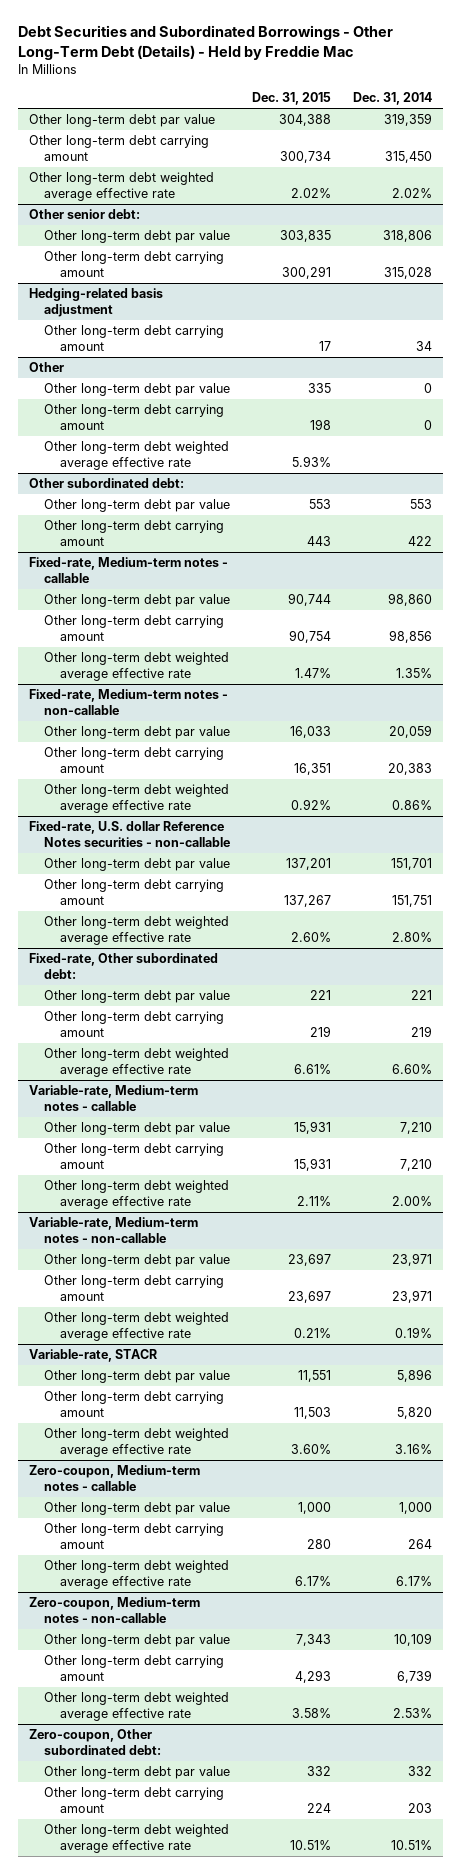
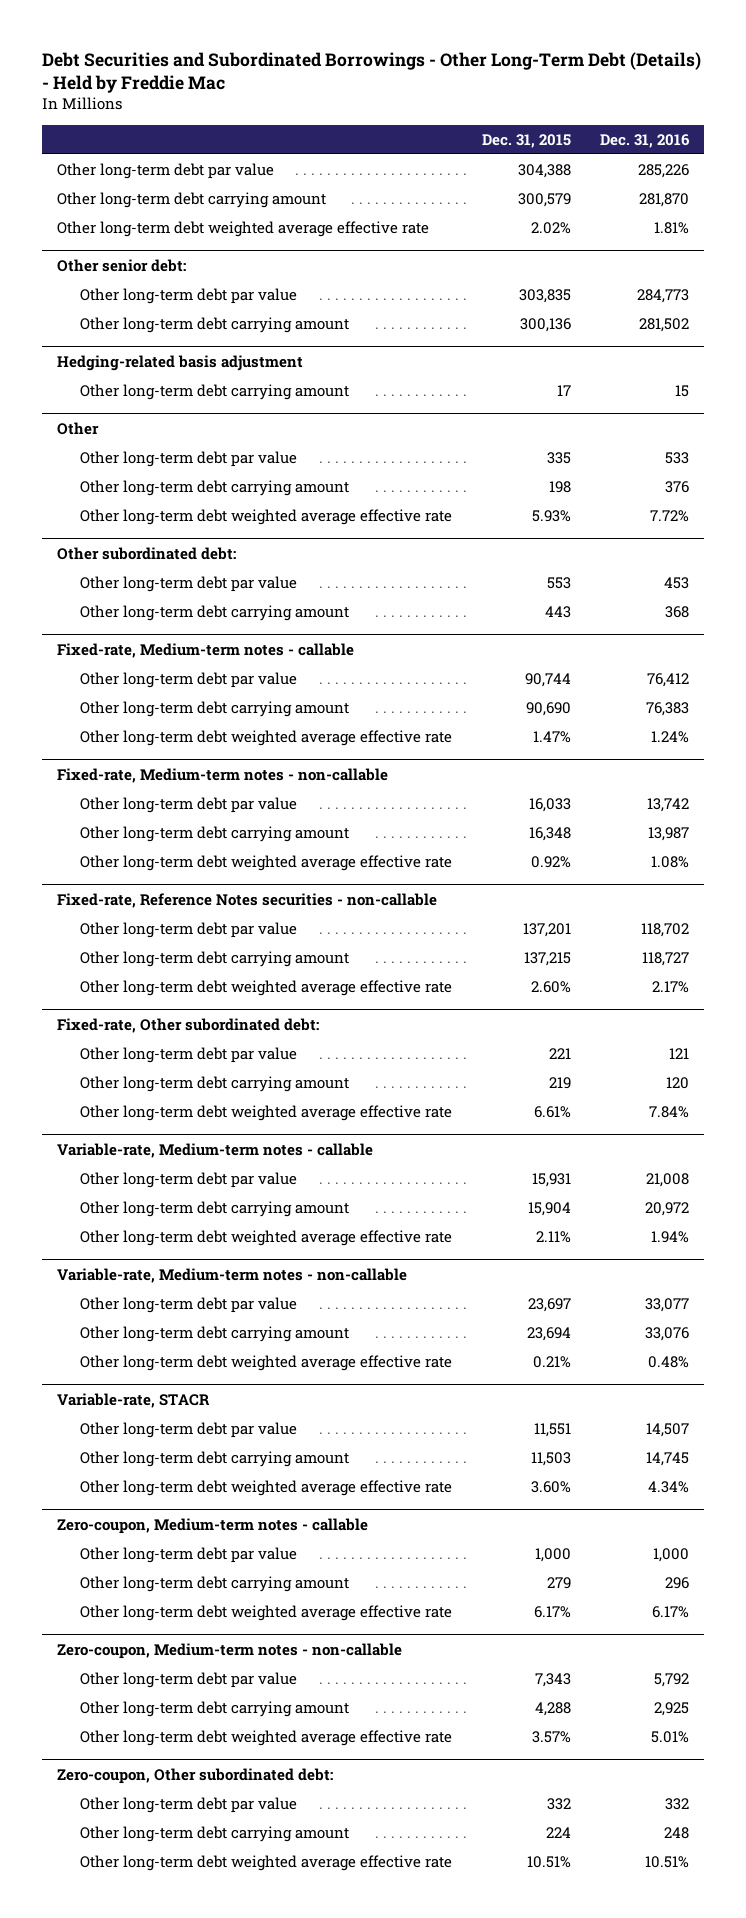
- | Dec. 31, 2015 | Dec. 31, 2014
+ | Dec. 31, 2015 | Dec. 31, 2016
- Other long-term debt carrying amount | 300,734 | 315,450
+ Other long-term debt carrying amount | 300,579 | 281,870
@ Other senior debt:
- Other long-term debt carrying amount | 300,291 | 315,028
+ Other long-term debt carrying amount | 300,136 | 281,502
@ Fixed-rate, Medium-term notes - callable
- Other long-term debt carrying amount | 90,754 | 98,856
+ Other long-term debt carrying amount | 90,690 | 76,383
@ Fixed-rate, Medium-term notes - non-callable
- Other long-term debt carrying amount | 16,351 | 20,383
+ Other long-term debt carrying amount | 16,348 | 13,987
- Fixed-rate, U.S. dollar Reference Notes securities - non-callable
+ Fixed-rate, Reference Notes securities - non-callable
- Other long-term debt carrying amount | 137,267 | 151,751
+ Other long-term debt carrying amount | 137,215 | 118,727
@ Variable-rate, Medium-term notes - callable
- Other long-term debt carrying amount | 15,931 | 7,210
+ Other long-term debt carrying amount | 15,904 | 20,972
@ Variable-rate, Medium-term notes - non-callable
- Other long-term debt carrying amount | 23,697 | 23,971
+ Other long-term debt carrying amount | 23,694 | 33,076
@ Zero-coupon, Medium-term notes - callable
- Other long-term debt carrying amount | 280 | 264
+ Other long-term debt carrying amount | 279 | 296
@ Zero-coupon, Medium-term notes - non-callable
- Other long-term debt carrying amount | 4,293 | 6,739
- Other long-term debt weighted average effective rate | 3.58% | 2.53%
+ Other long-term debt carrying amount | 4,288 | 2,925
+ Other long-term debt weighted average effective rate | 3.57% | 5.01%

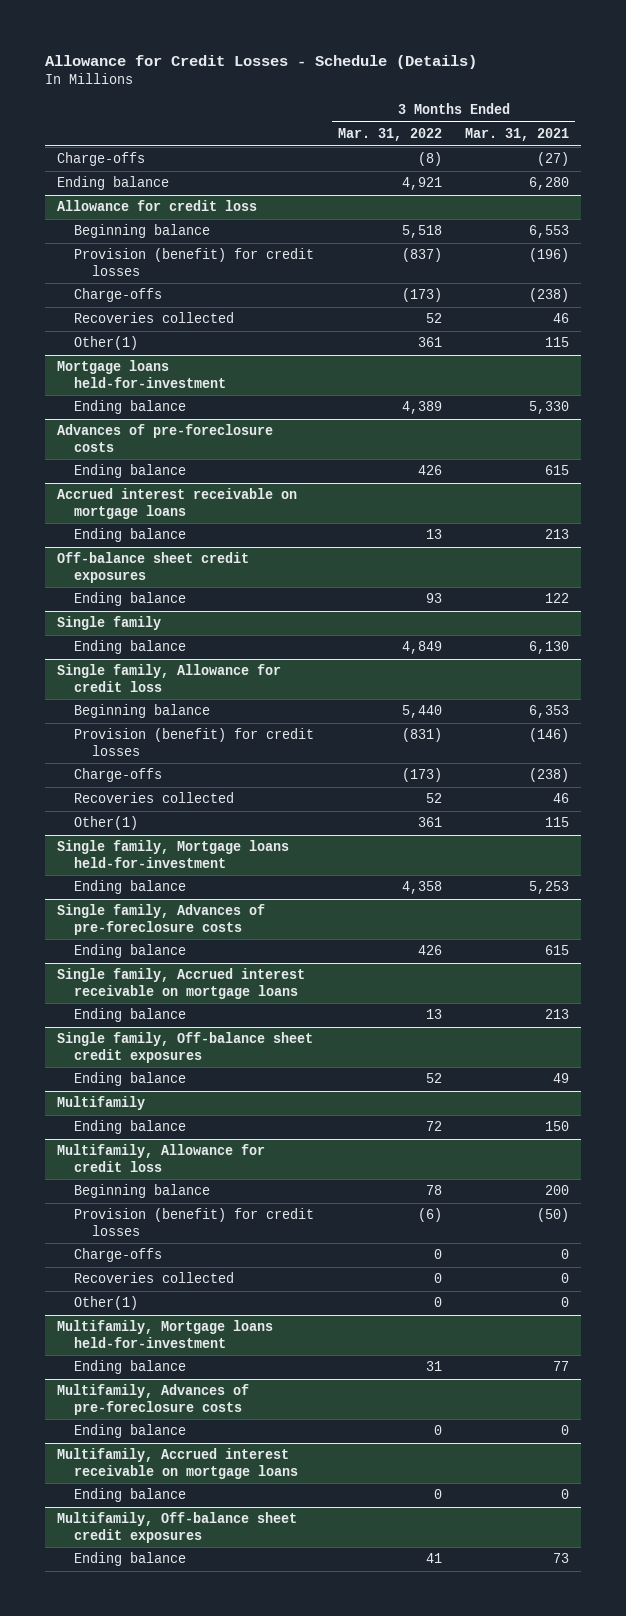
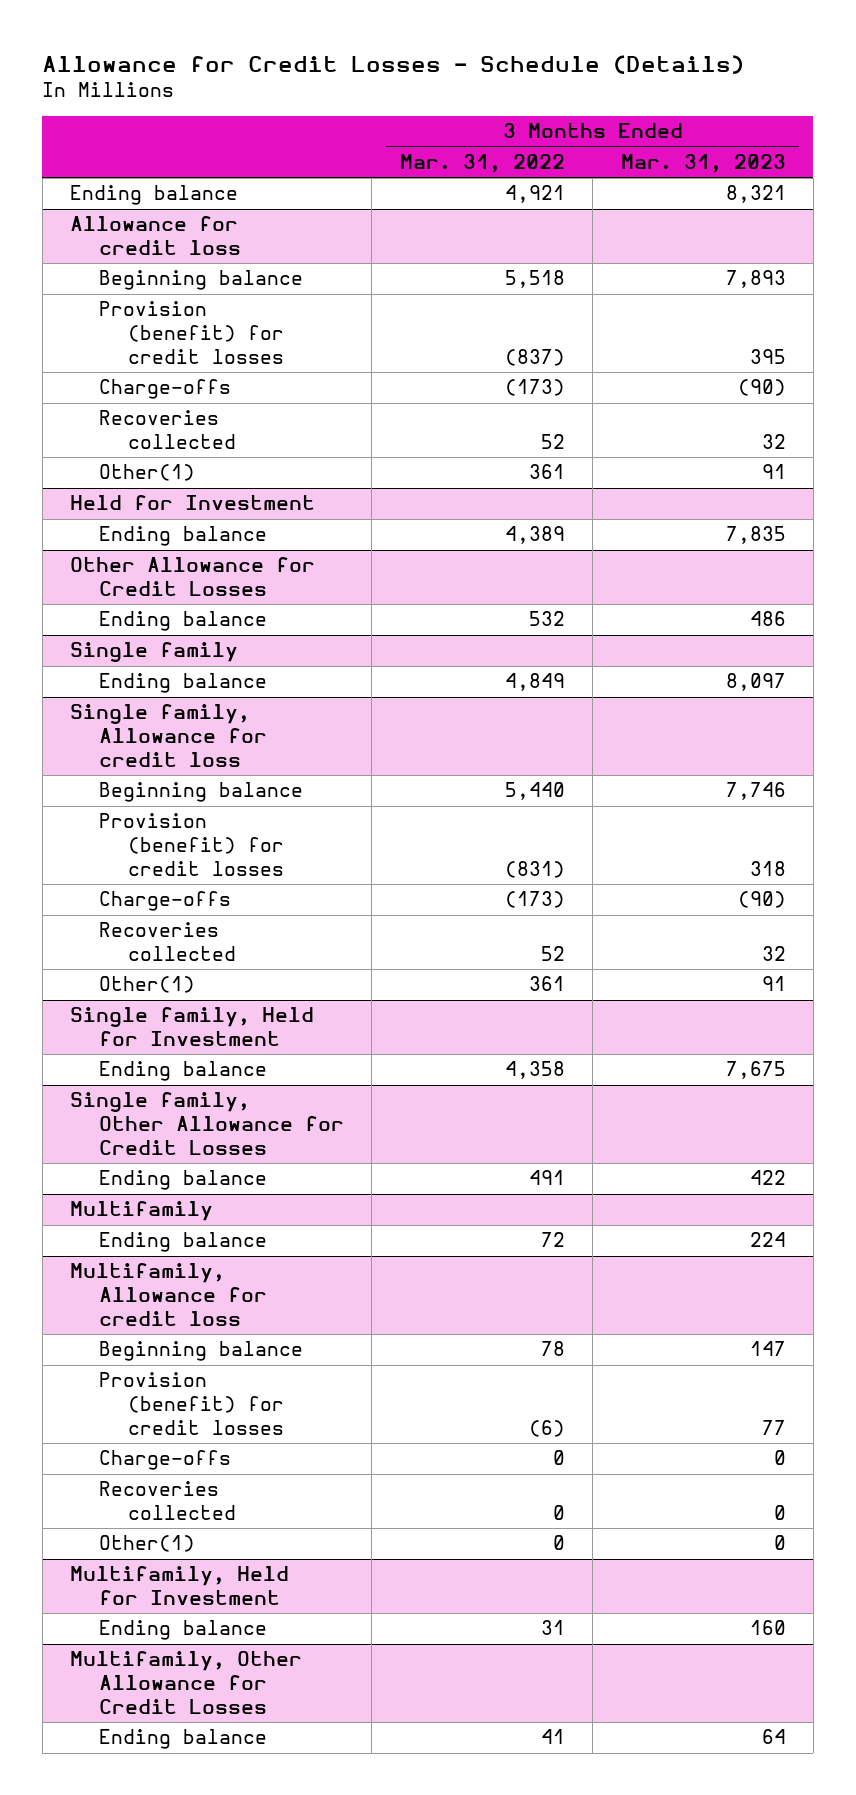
- | 3 Months Ended Mar. 31, 2022 | 3 Months Ended Mar. 31, 2021
+ | 3 Months Ended Mar. 31, 2022 | 3 Months Ended Mar. 31, 2023
- Charge-offs | (8) | (27)
- Mortgage loans held-for-investment
+ Held for Investment
- Advances of pre-foreclosure costs
- Ending balance | 426 | 615
- Accrued interest receivable on mortgage loans
- Ending balance | 13 | 213
- Off-balance sheet credit exposures
- Ending balance | 93 | 122
+ Other Allowance for Credit Losses
+ Ending balance | 532 | 486
- Single family, Mortgage loans held-for-investment
+ Single family, Held for Investment
- Single family, Advances of pre-foreclosure costs
- Ending balance | 426 | 615
- Single family, Accrued interest receivable on mortgage loans
- Ending balance | 13 | 213
- Single family, Off-balance sheet credit exposures
- Ending balance | 52 | 49
+ Single family, Other Allowance for Credit Losses
+ Ending balance | 491 | 422
- Multifamily, Mortgage loans held-for-investment
+ Multifamily, Held for Investment
- Multifamily, Advances of pre-foreclosure costs
- Ending balance | 0 | 0
- Multifamily, Accrued interest receivable on mortgage loans
- Ending balance | 0 | 0
- Multifamily, Off-balance sheet credit exposures
+ Multifamily, Other Allowance for Credit Losses

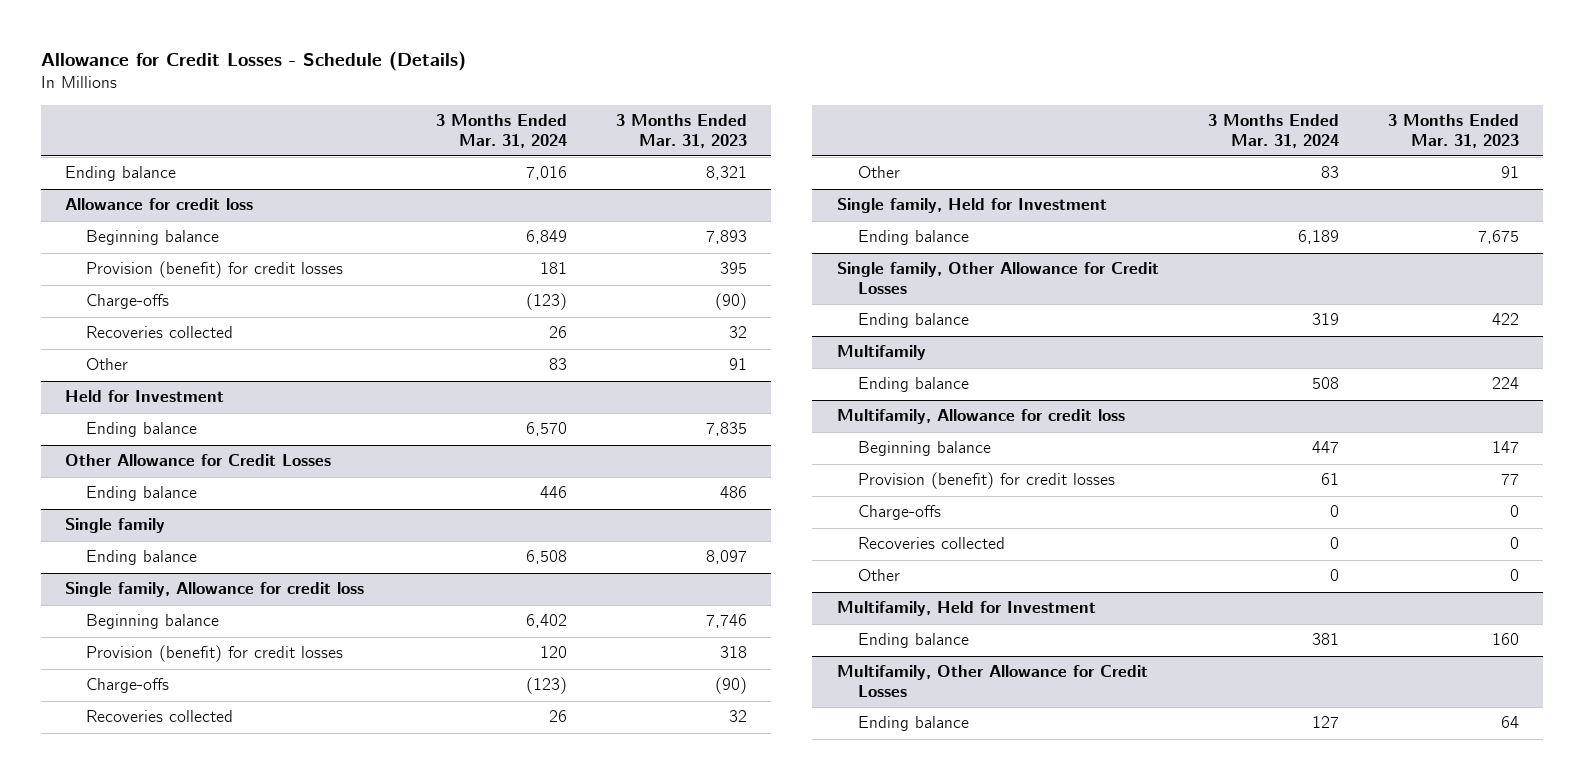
- | 3 Months Ended Mar. 31, 2022 | 3 Months Ended Mar. 31, 2023
+ | 3 Months Ended Mar. 31, 2024 | 3 Months Ended Mar. 31, 2023
@ Allowance for credit loss
- Other(1) | 361 | 91
+ Other | 83 | 91
@ Single family, Allowance for credit loss
- Other(1) | 361 | 91
+ Other | 83 | 91
@ Multifamily, Allowance for credit loss
- Other(1) | 0 | 0
+ Other | 0 | 0

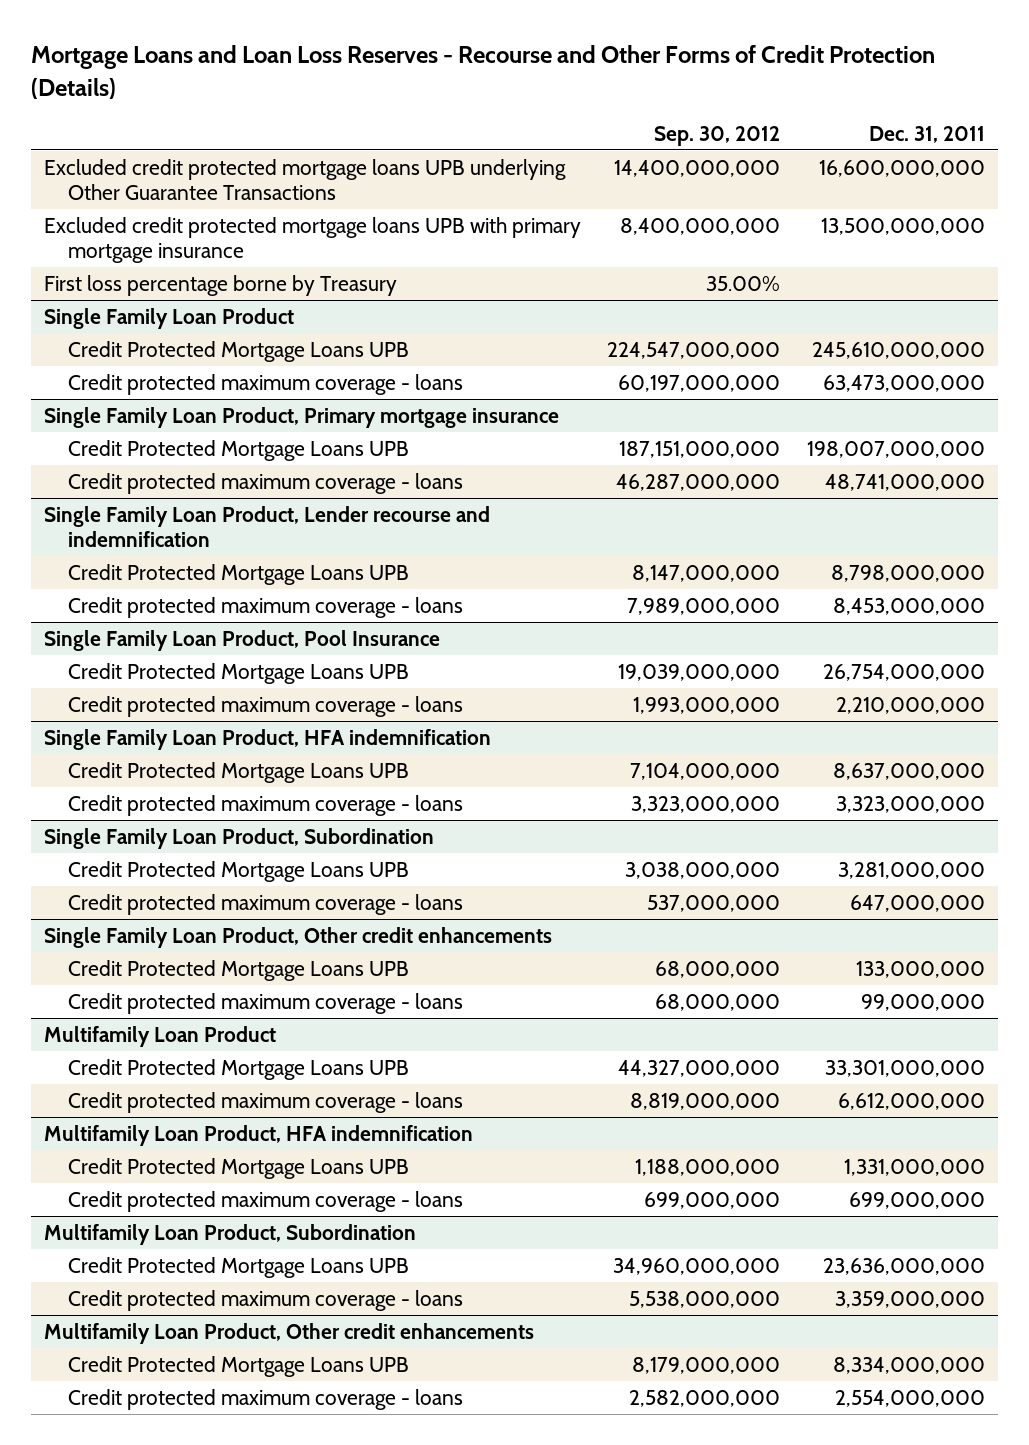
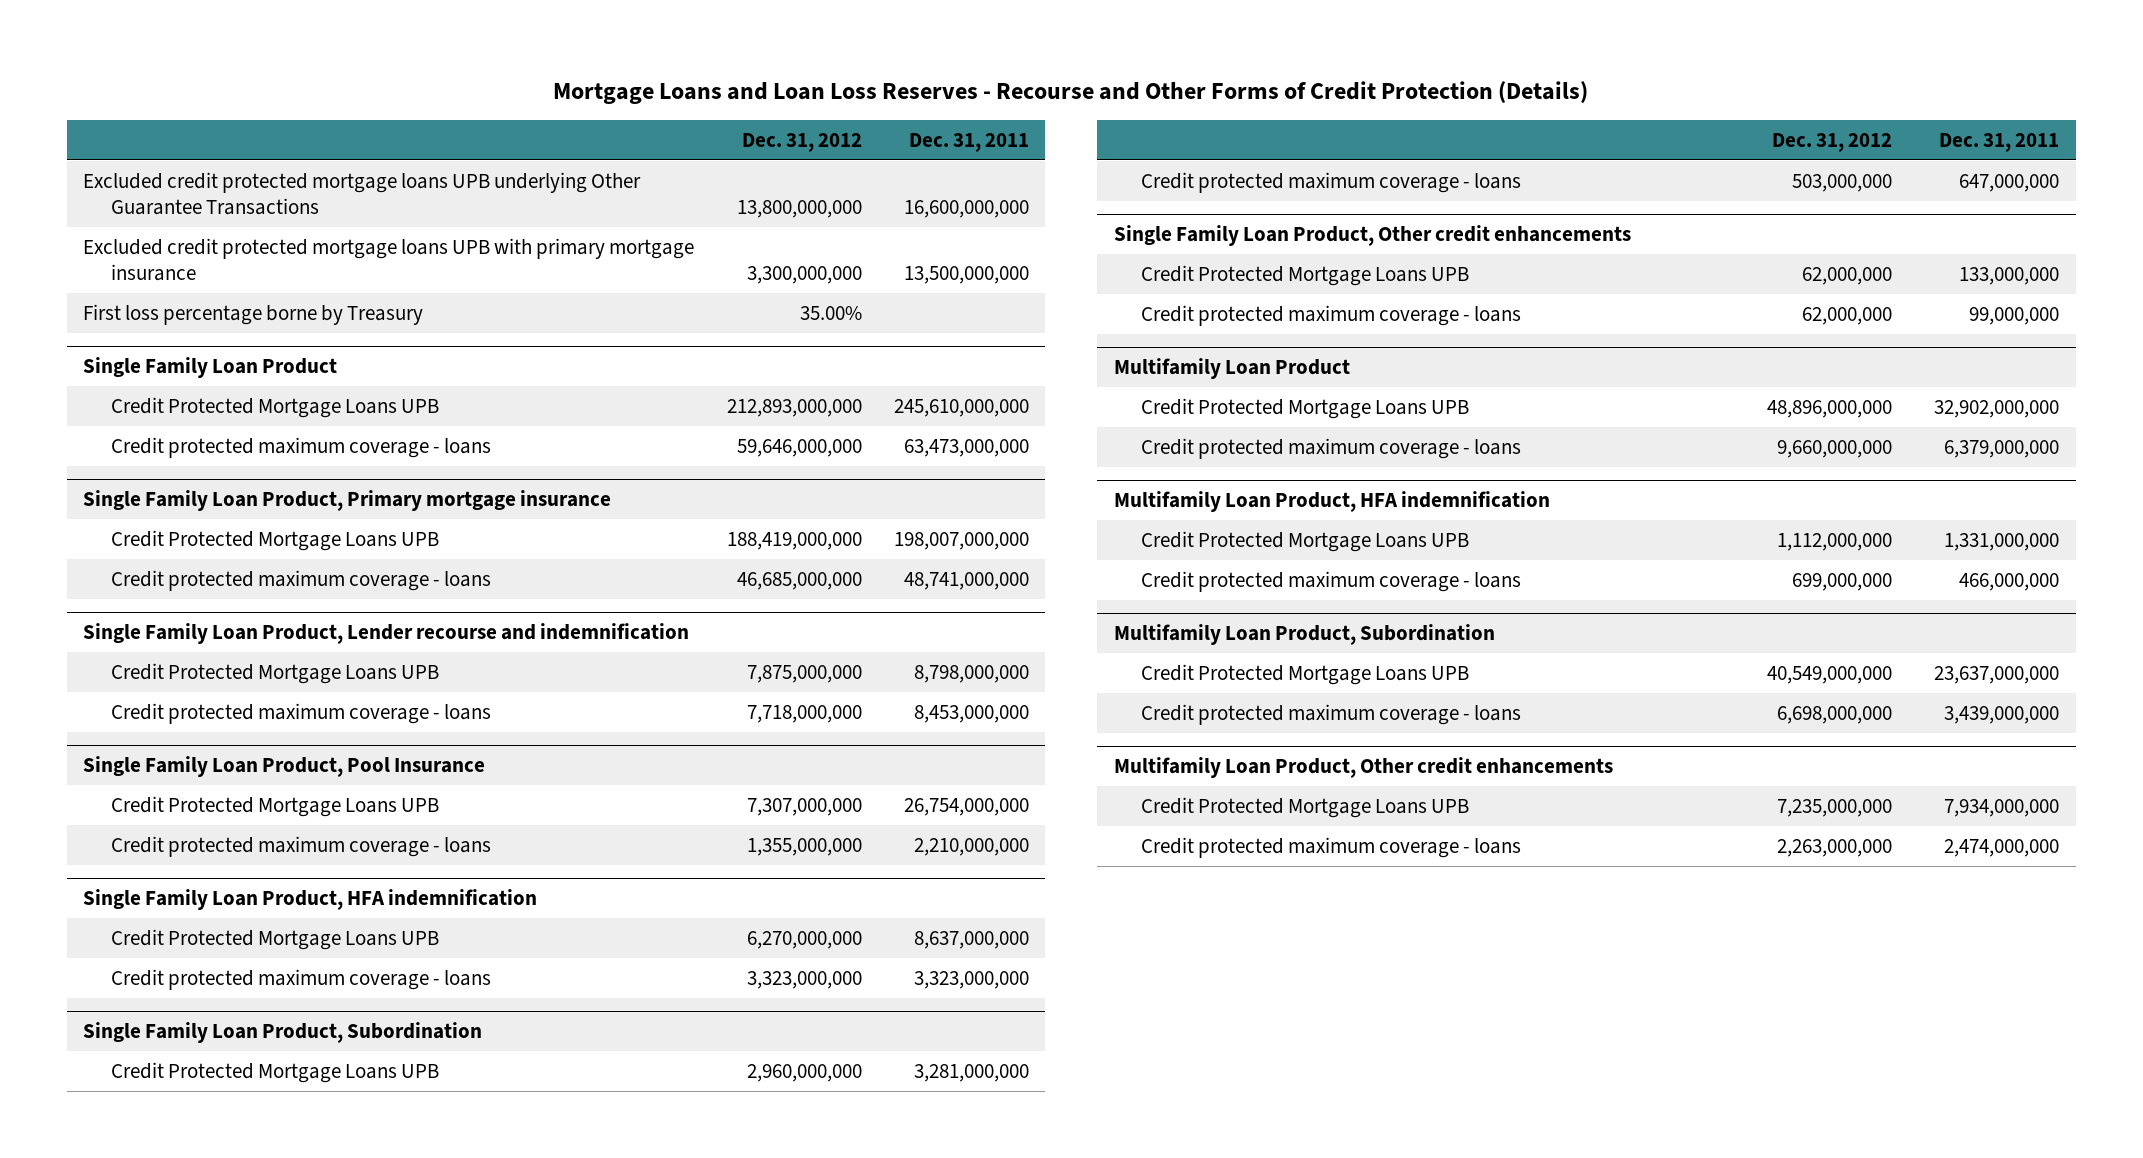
- | Sep. 30, 2012 | Dec. 31, 2011
+ | Dec. 31, 2012 | Dec. 31, 2011
@ Multifamily Loan Product
- Credit Protected Mortgage Loans UPB | 44,327,000,000 | 33,301,000,000
- Credit protected maximum coverage - loans | 8,819,000,000 | 6,612,000,000
+ Credit Protected Mortgage Loans UPB | 48,896,000,000 | 32,902,000,000
+ Credit protected maximum coverage - loans | 9,660,000,000 | 6,379,000,000
@ Multifamily Loan Product, HFA indemnification
- Credit protected maximum coverage - loans | 699,000,000 | 699,000,000
+ Credit protected maximum coverage - loans | 699,000,000 | 466,000,000
@ Multifamily Loan Product, Subordination
- Credit Protected Mortgage Loans UPB | 34,960,000,000 | 23,636,000,000
- Credit protected maximum coverage - loans | 5,538,000,000 | 3,359,000,000
+ Credit Protected Mortgage Loans UPB | 40,549,000,000 | 23,637,000,000
+ Credit protected maximum coverage - loans | 6,698,000,000 | 3,439,000,000
@ Multifamily Loan Product, Other credit enhancements
- Credit Protected Mortgage Loans UPB | 8,179,000,000 | 8,334,000,000
- Credit protected maximum coverage - loans | 2,582,000,000 | 2,554,000,000
+ Credit Protected Mortgage Loans UPB | 7,235,000,000 | 7,934,000,000
+ Credit protected maximum coverage - loans | 2,263,000,000 | 2,474,000,000

